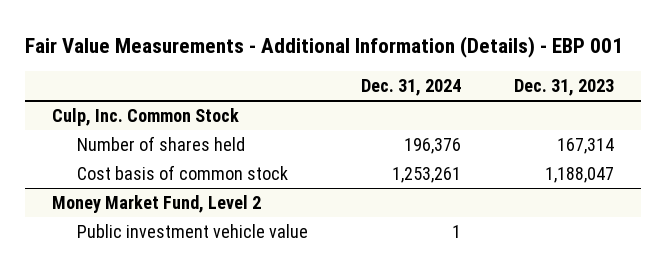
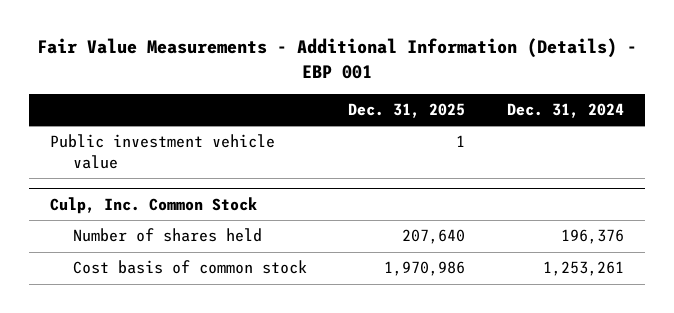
- | Dec. 31, 2024 | Dec. 31, 2023
+ | Dec. 31, 2025 | Dec. 31, 2024
+ Public investment vehicle value | 1 |
- Money Market Fund, Level 2
- Public investment vehicle value | 1 |

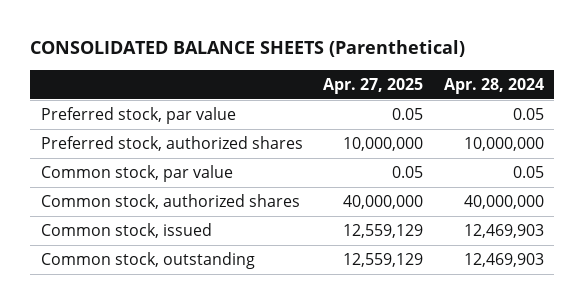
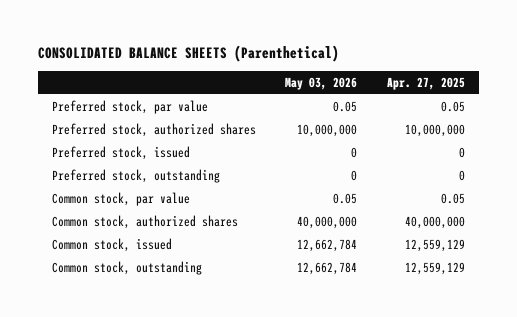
- | Apr. 27, 2025 | Apr. 28, 2024
+ | May 03, 2026 | Apr. 27, 2025
+ Preferred stock, issued | 0 | 0
+ Preferred stock, outstanding | 0 | 0

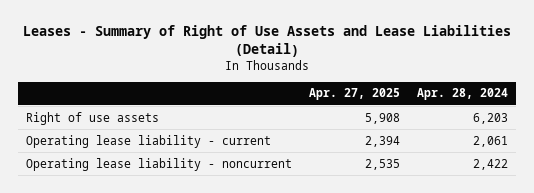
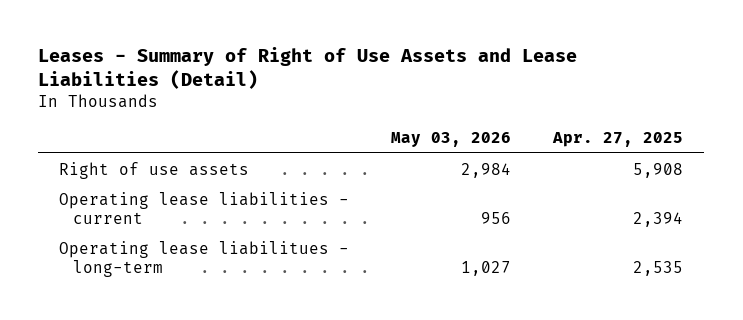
- | Apr. 27, 2025 | Apr. 28, 2024
+ | May 03, 2026 | Apr. 27, 2025
- Operating lease liability - current | 2,394 | 2,061
- Operating lease liability - noncurrent | 2,535 | 2,422
+ Operating lease liabilities - current | 956 | 2,394
+ Operating lease liabilitues - long-term | 1,027 | 2,535

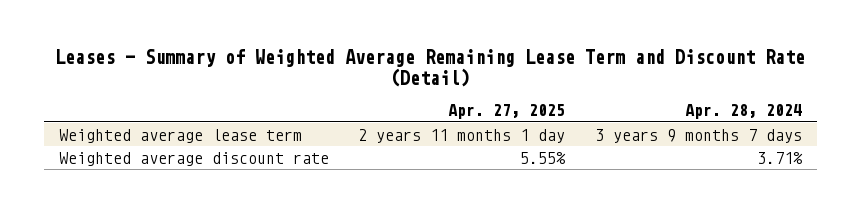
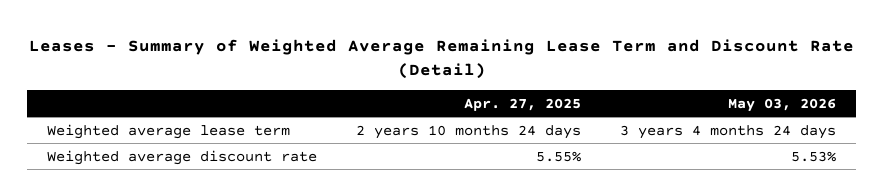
- | Apr. 27, 2025 | Apr. 28, 2024
+ | Apr. 27, 2025 | May 03, 2026
- Weighted average lease term | 2 years 11 months 1 day | 3 years 9 months 7 days
+ Weighted average lease term | 2 years 10 months 24 days | 3 years 4 months 24 days

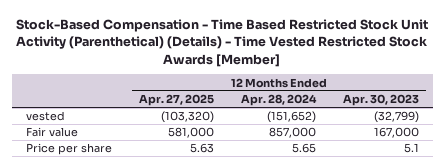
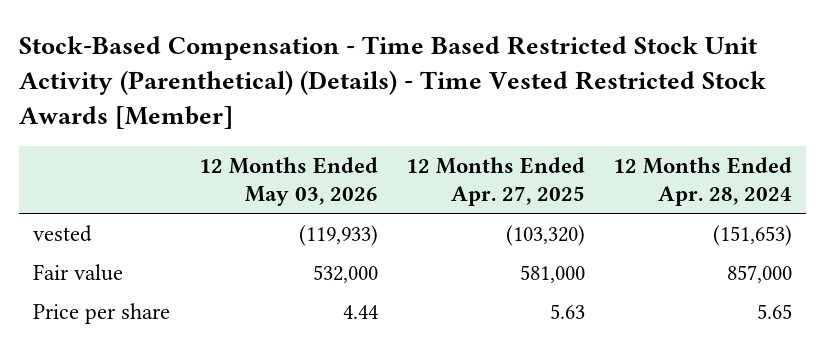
- | 12 Months Ended Apr. 27, 2025 | 12 Months Ended Apr. 28, 2024 | 12 Months Ended Apr. 30, 2023
+ | 12 Months Ended May 03, 2026 | 12 Months Ended Apr. 27, 2025 | 12 Months Ended Apr. 28, 2024
- vested | (103,320) | (151,652) | (32,799)
+ vested | (119,933) | (103,320) | (151,653)

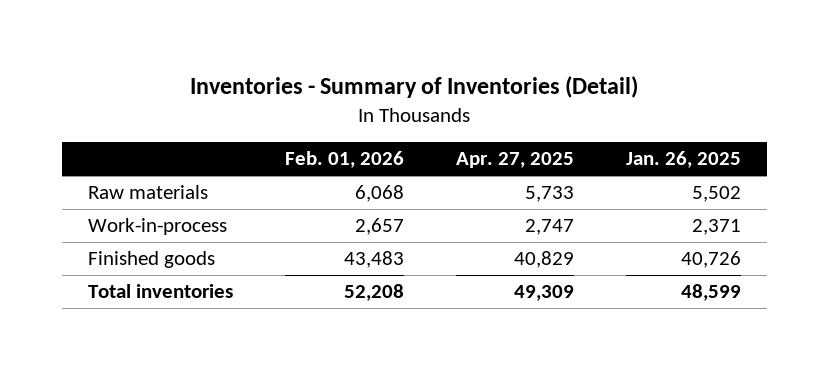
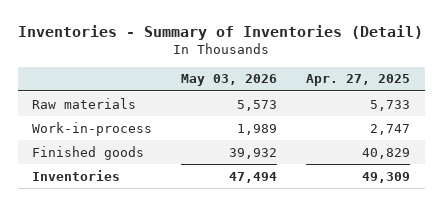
- | Feb. 01, 2026 | Apr. 27, 2025 | Jan. 26, 2025
+ | May 03, 2026 | Apr. 27, 2025
- Total inventories | 52,208 | 49,309 | 48,599
+ Inventories | 47,494 | 49,309

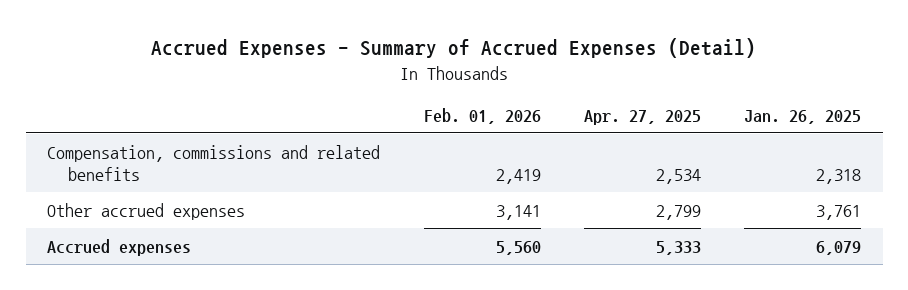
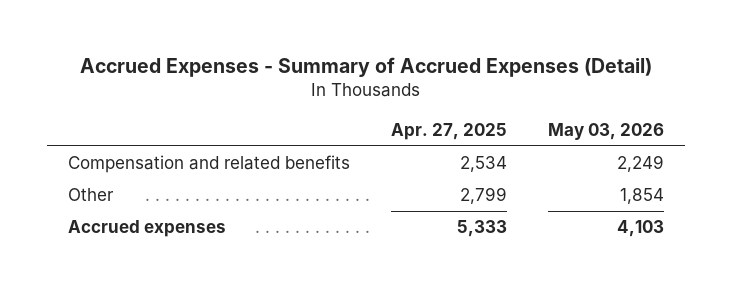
- | Feb. 01, 2026 | Apr. 27, 2025 | Jan. 26, 2025
+ | Apr. 27, 2025 | May 03, 2026
- Compensation, commissions and related benefits | 2,419 | 2,534 | 2,318
- Other accrued expenses | 3,141 | 2,799 | 3,761
+ Compensation and related benefits | 2,534 | 2,249
+ Other | 2,799 | 1,854

